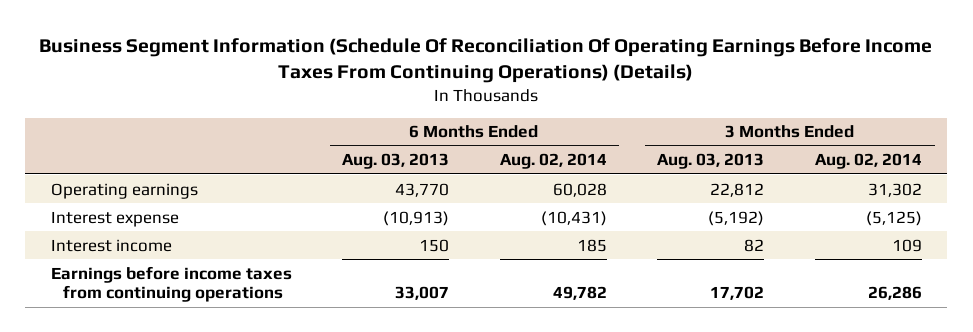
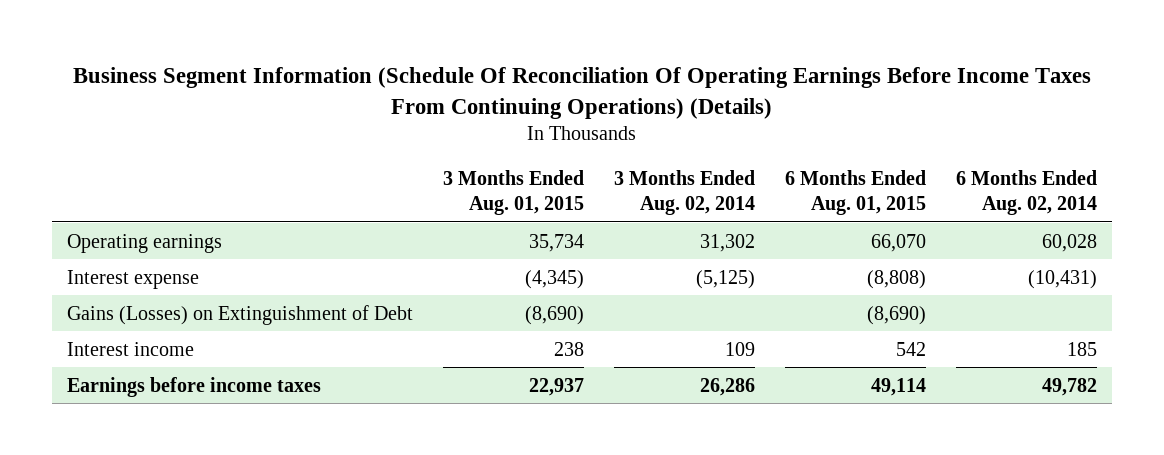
- | 6 Months Ended Aug. 03, 2013 | 6 Months Ended Aug. 02, 2014 | 3 Months Ended Aug. 03, 2013 | 3 Months Ended Aug. 02, 2014
+ | 3 Months Ended Aug. 01, 2015 | 3 Months Ended Aug. 02, 2014 | 6 Months Ended Aug. 01, 2015 | 6 Months Ended Aug. 02, 2014
+ Gains (Losses) on Extinguishment of Debt | (8,690) | | (8,690) |
- Earnings before income taxes from continuing operations | 33,007 | 49,782 | 17,702 | 26,286
+ Earnings before income taxes | 22,937 | 26,286 | 49,114 | 49,782

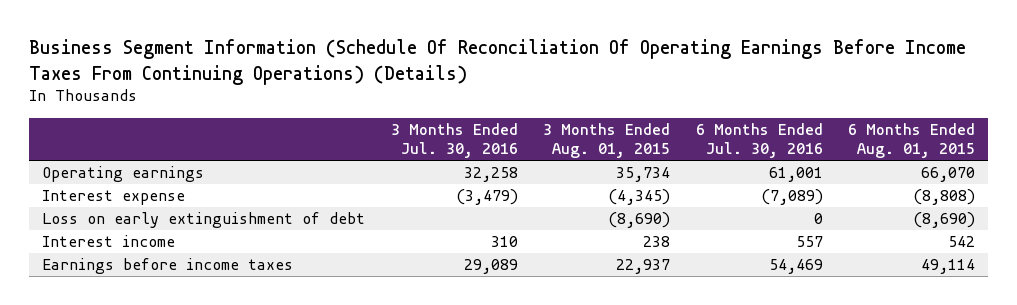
- | 3 Months Ended Aug. 01, 2015 | 3 Months Ended Aug. 02, 2014 | 6 Months Ended Aug. 01, 2015 | 6 Months Ended Aug. 02, 2014
+ | 3 Months Ended Jul. 30, 2016 | 3 Months Ended Aug. 01, 2015 | 6 Months Ended Jul. 30, 2016 | 6 Months Ended Aug. 01, 2015
- Gains (Losses) on Extinguishment of Debt | (8,690) | | (8,690) |
+ Loss on early extinguishment of debt | | (8,690) | 0 | (8,690)

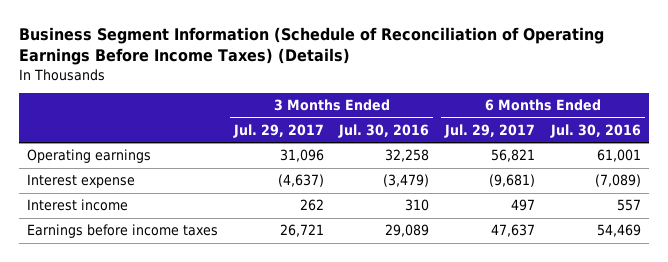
- Business Segment Information (Schedule Of Reconciliation Of Operating Earnings Before Income Taxes From Continuing Operations) (Details)
+ Business Segment Information (Schedule of Reconciliation of Operating Earnings Before Income Taxes) (Details)
- | 3 Months Ended Jul. 30, 2016 | 3 Months Ended Aug. 01, 2015 | 6 Months Ended Jul. 30, 2016 | 6 Months Ended Aug. 01, 2015
+ | 3 Months Ended Jul. 29, 2017 | 3 Months Ended Jul. 30, 2016 | 6 Months Ended Jul. 29, 2017 | 6 Months Ended Jul. 30, 2016
- Loss on early extinguishment of debt | | (8,690) | 0 | (8,690)

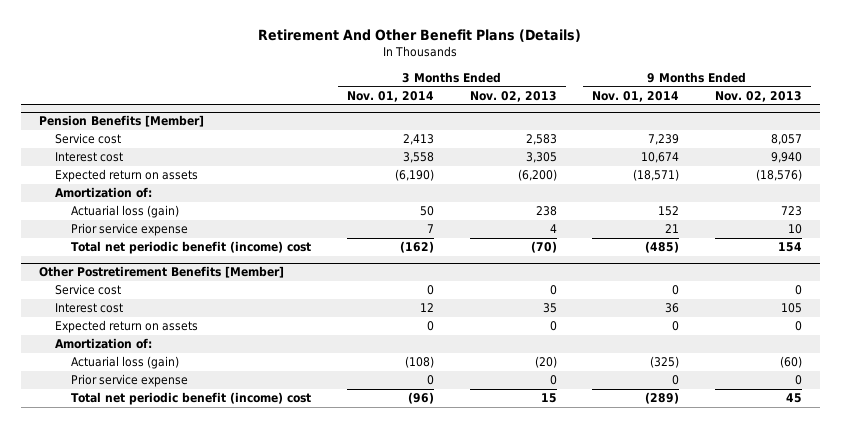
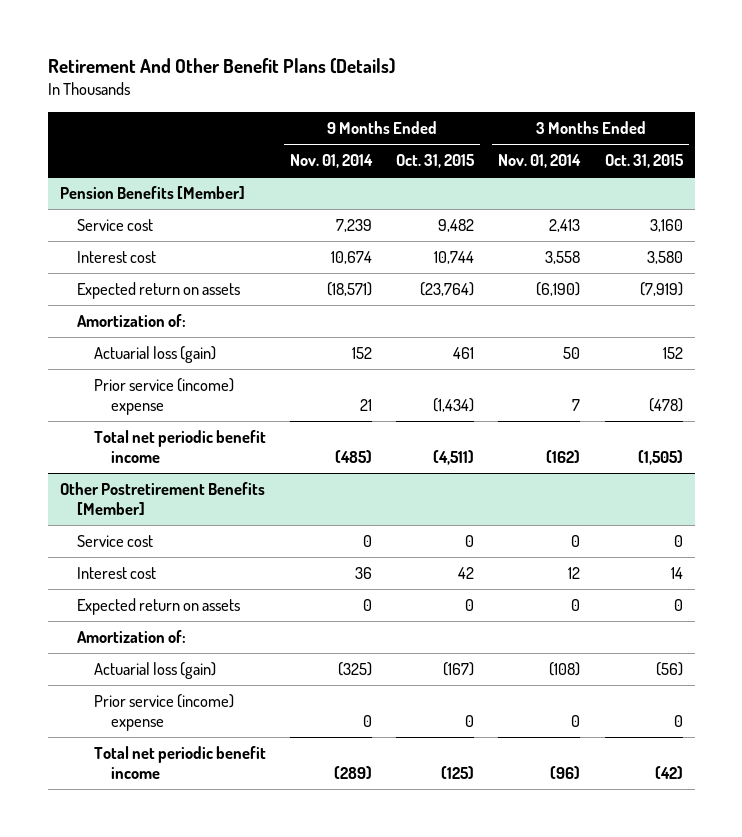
- | 3 Months Ended Nov. 01, 2014 | 3 Months Ended Nov. 02, 2013 | 9 Months Ended Nov. 01, 2014 | 9 Months Ended Nov. 02, 2013
+ | 9 Months Ended Nov. 01, 2014 | 9 Months Ended Oct. 31, 2015 | 3 Months Ended Nov. 01, 2014 | 3 Months Ended Oct. 31, 2015
@ Pension Benefits [Member]
- Prior service expense | 7 | 4 | 21 | 10
- Total net periodic benefit (income) cost | (162) | (70) | (485) | 154
+ Prior service (income) expense | 21 | (1,434) | 7 | (478)
+ Total net periodic benefit income | (485) | (4,511) | (162) | (1,505)
@ Other Postretirement Benefits [Member]
- Prior service expense | 0 | 0 | 0 | 0
- Total net periodic benefit (income) cost | (96) | 15 | (289) | 45
+ Prior service (income) expense | 0 | 0 | 0 | 0
+ Total net periodic benefit income | (289) | (125) | (96) | (42)

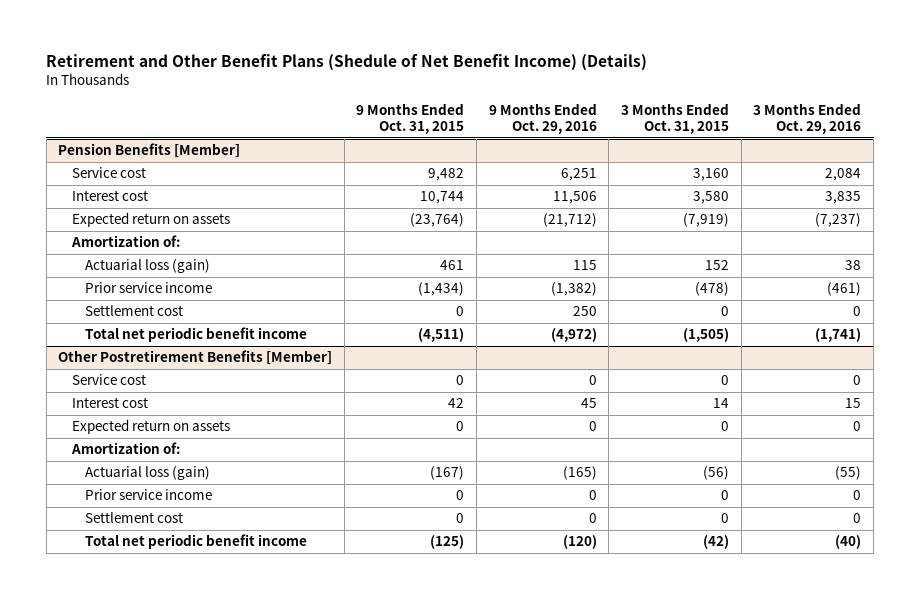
- Retirement And Other Benefit Plans (Details)
+ Retirement and Other Benefit Plans (Shedule of Net Benefit Income) (Details)
- | 9 Months Ended Nov. 01, 2014 | 9 Months Ended Oct. 31, 2015 | 3 Months Ended Nov. 01, 2014 | 3 Months Ended Oct. 31, 2015
+ | 9 Months Ended Oct. 31, 2015 | 9 Months Ended Oct. 29, 2016 | 3 Months Ended Oct. 31, 2015 | 3 Months Ended Oct. 29, 2016
@ Pension Benefits [Member]
- Prior service (income) expense | 21 | (1,434) | 7 | (478)
+ Prior service income | (1,434) | (1,382) | (478) | (461)
+ Settlement cost | 0 | 250 | 0 | 0
@ Other Postretirement Benefits [Member]
- Prior service (income) expense | 0 | 0 | 0 | 0
+ Prior service income | 0 | 0 | 0 | 0
+ Settlement cost | 0 | 0 | 0 | 0

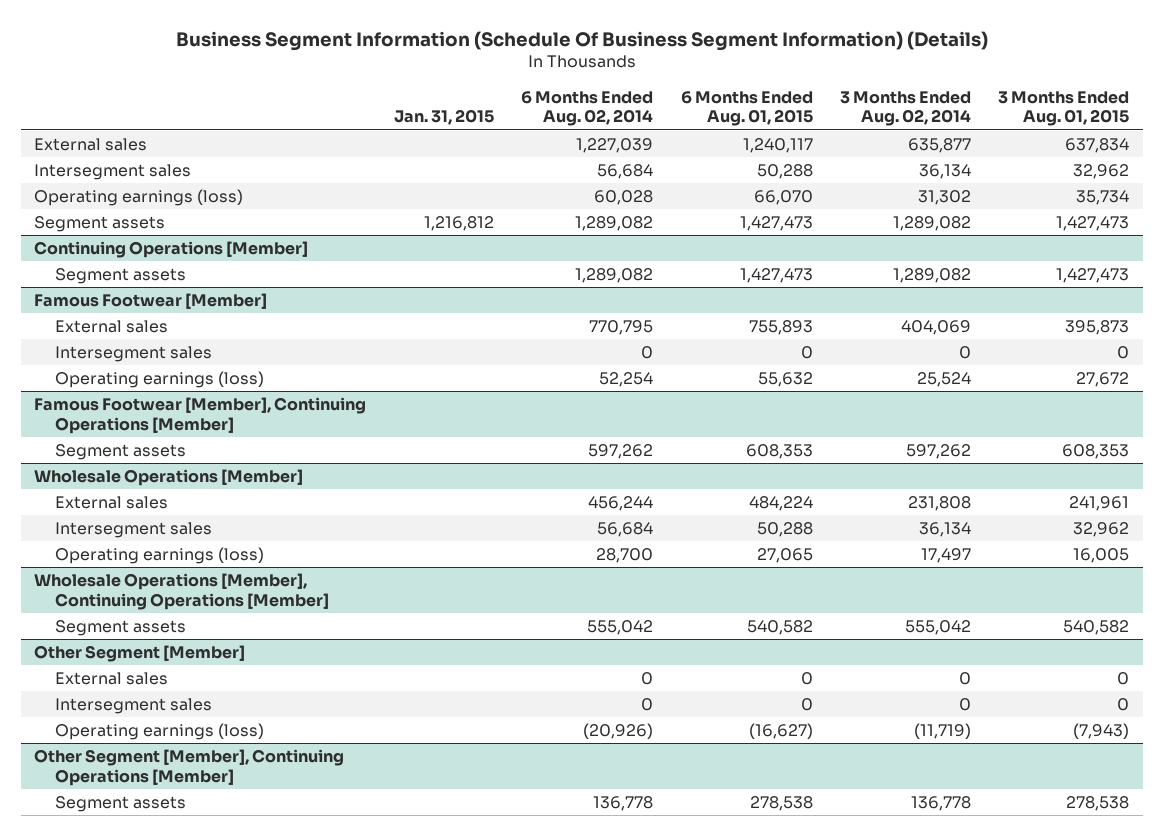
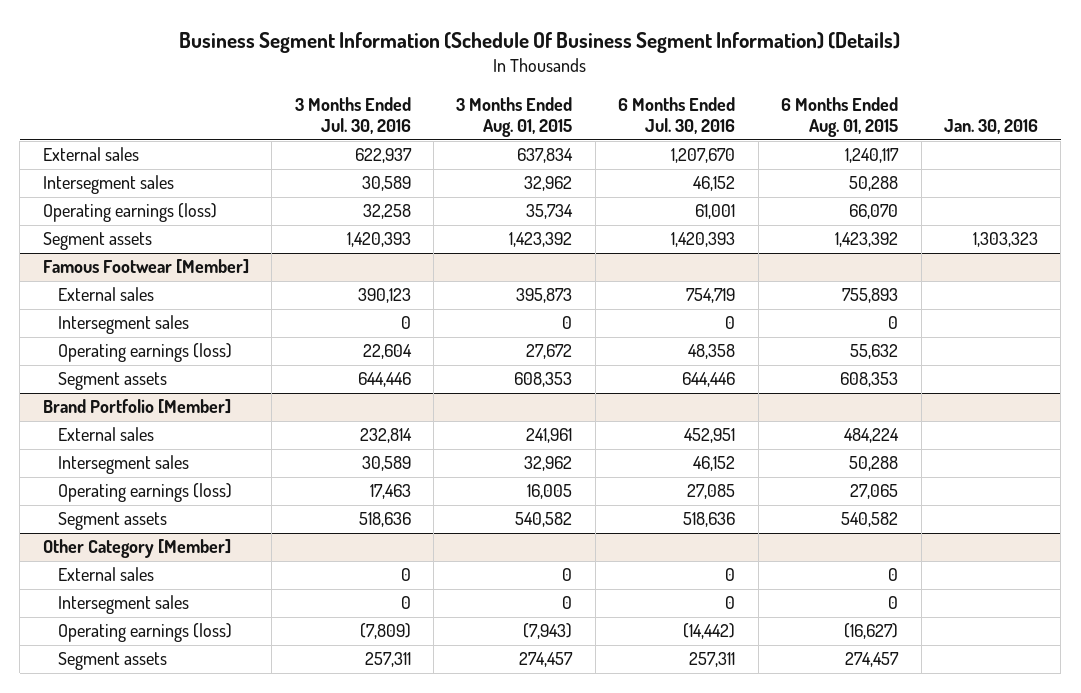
- | Jan. 31, 2015 | 6 Months Ended Aug. 02, 2014 | 6 Months Ended Aug. 01, 2015 | 3 Months Ended Aug. 02, 2014 | 3 Months Ended Aug. 01, 2015
+ | 3 Months Ended Jul. 30, 2016 | 3 Months Ended Aug. 01, 2015 | 6 Months Ended Jul. 30, 2016 | 6 Months Ended Aug. 01, 2015 | Jan. 30, 2016
- Segment assets | 1,216,812 | 1,289,082 | 1,427,473 | 1,289,082 | 1,427,473
- Continuing Operations [Member]
- Segment assets | | 1,289,082 | 1,427,473 | 1,289,082 | 1,427,473
+ Segment assets | 1,420,393 | 1,423,392 | 1,420,393 | 1,423,392 | 1,303,323
- Famous Footwear [Member], Continuing Operations [Member]
- Wholesale Operations [Member]
+ Brand Portfolio [Member]
- Wholesale Operations [Member], Continuing Operations [Member]
- Other Segment [Member]
+ Other Category [Member]
- Other Segment [Member], Continuing Operations [Member]
- Segment assets | | 136,778 | 278,538 | 136,778 | 278,538
+ Segment assets | 257,311 | 274,457 | 257,311 | 274,457 |

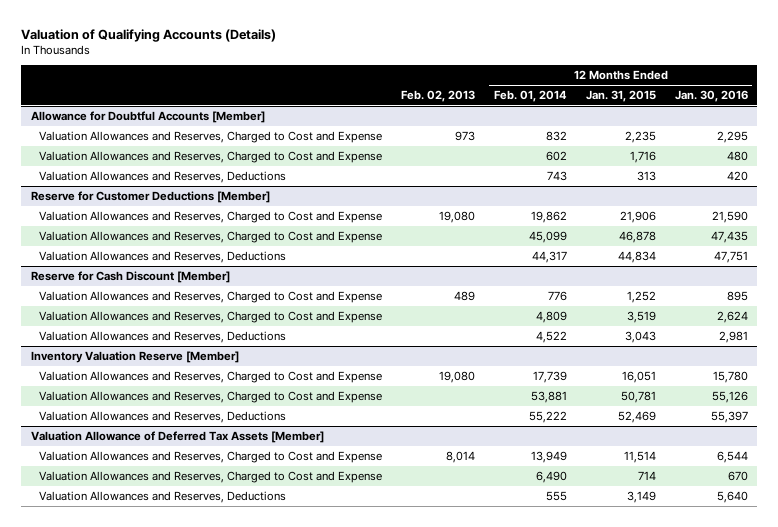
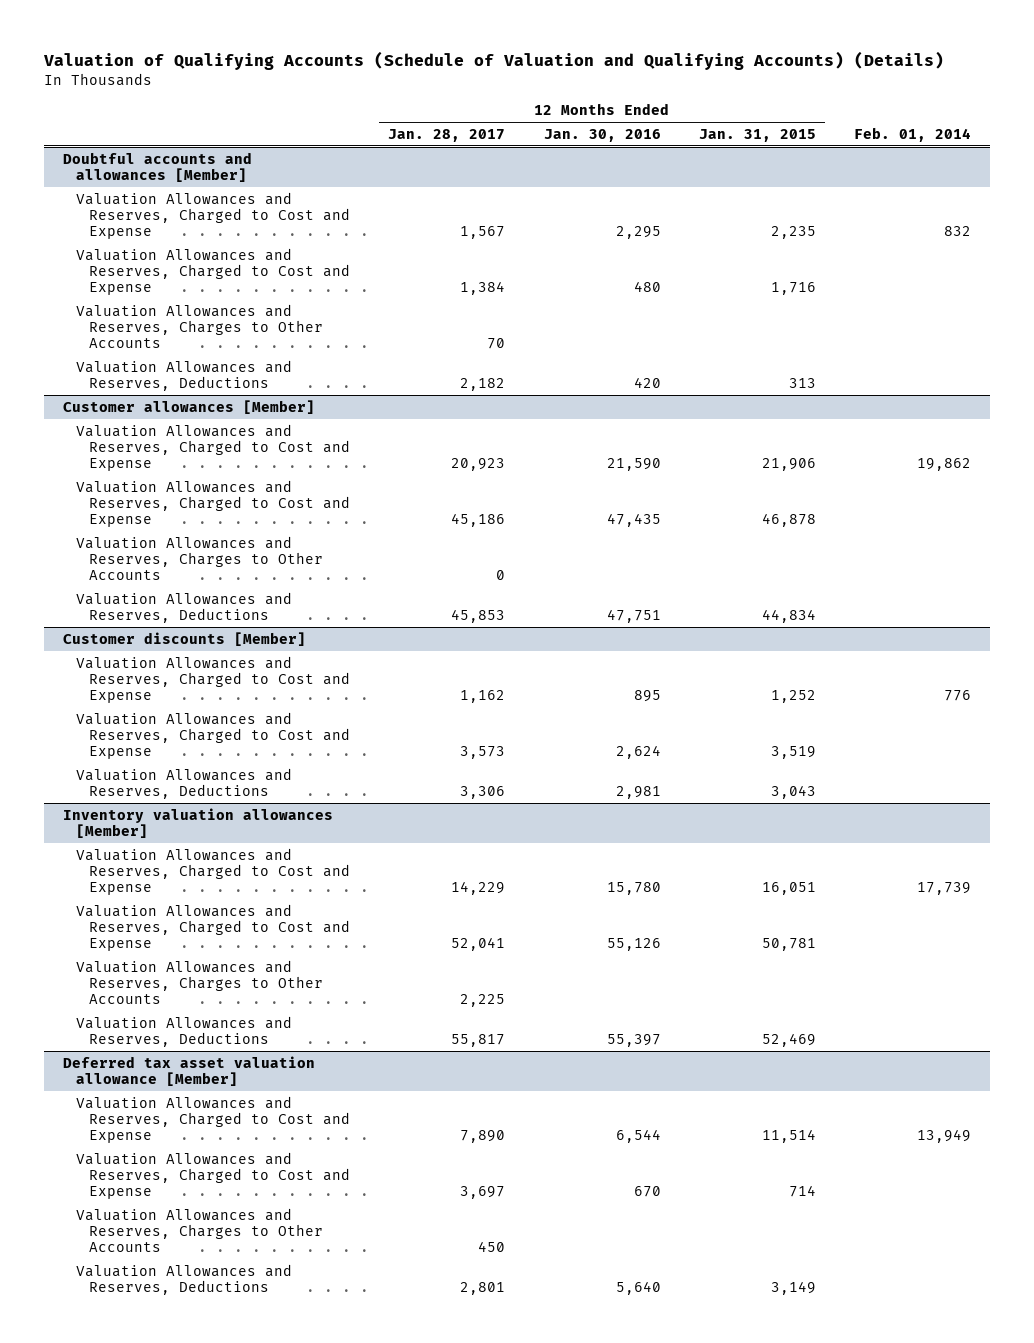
- Valuation of Qualifying Accounts (Details)
+ Valuation of Qualifying Accounts (Schedule of Valuation and Qualifying Accounts) (Details)
- | Feb. 02, 2013 | 12 Months Ended Feb. 01, 2014 | 12 Months Ended Jan. 31, 2015 | 12 Months Ended Jan. 30, 2016
+ | 12 Months Ended Jan. 28, 2017 | 12 Months Ended Jan. 30, 2016 | 12 Months Ended Jan. 31, 2015 | Feb. 01, 2014
- Allowance for Doubtful Accounts [Member]
+ Doubtful accounts and allowances [Member]
+ Valuation Allowances and Reserves, Charges to Other Accounts | 70 | | |
- Reserve for Customer Deductions [Member]
+ Customer allowances [Member]
+ Valuation Allowances and Reserves, Charges to Other Accounts | 0 | | |
- Reserve for Cash Discount [Member]
+ Customer discounts [Member]
- Inventory Valuation Reserve [Member]
+ Inventory valuation allowances [Member]
+ Valuation Allowances and Reserves, Charges to Other Accounts | 2,225 | | |
- Valuation Allowance of Deferred Tax Assets [Member]
+ Deferred tax asset valuation allowance [Member]
+ Valuation Allowances and Reserves, Charges to Other Accounts | 450 | | |

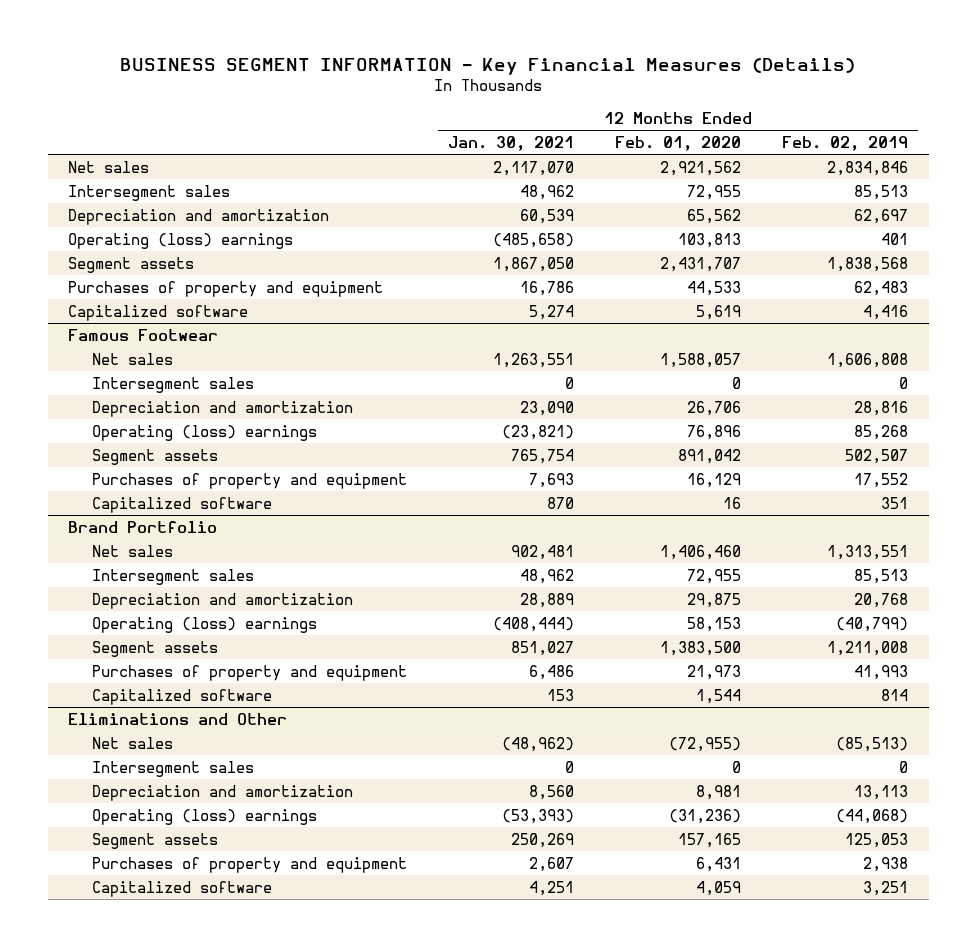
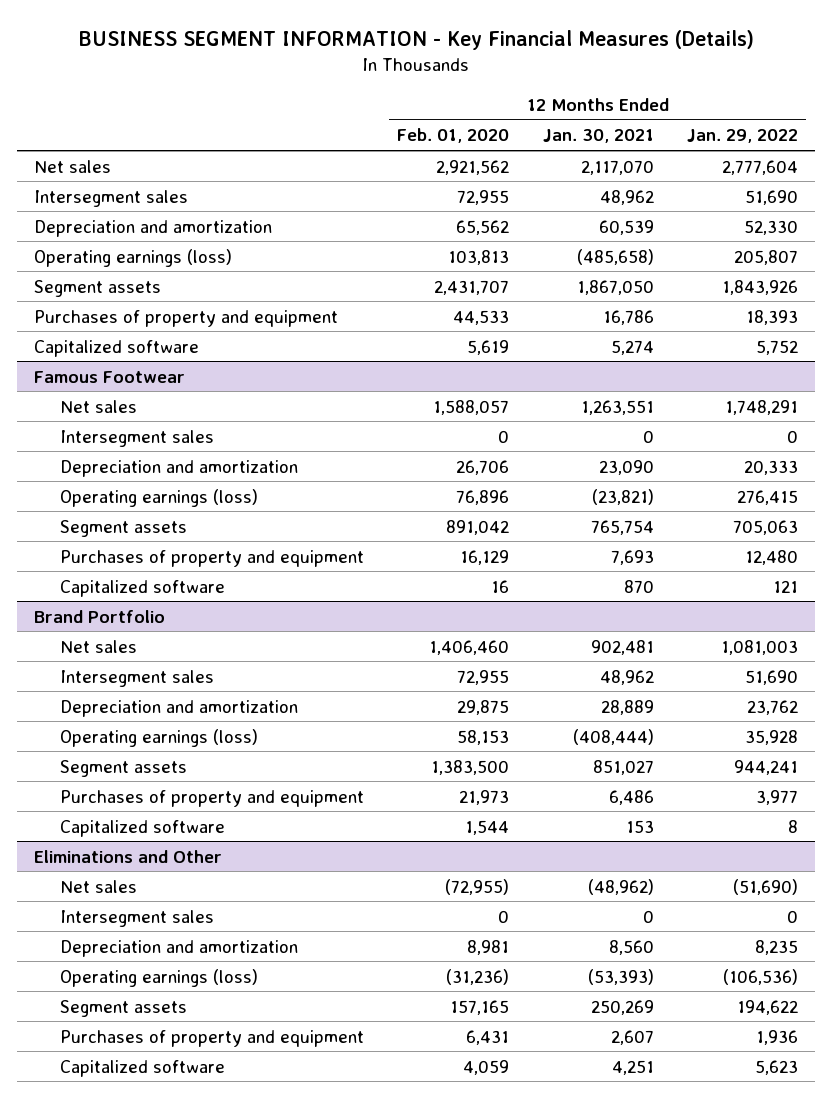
- | 12 Months Ended Jan. 30, 2021 | 12 Months Ended Feb. 01, 2020 | 12 Months Ended Feb. 02, 2019
+ | 12 Months Ended Feb. 01, 2020 | 12 Months Ended Jan. 30, 2021 | 12 Months Ended Jan. 29, 2022
- Operating (loss) earnings | (485,658) | 103,813 | 401
+ Operating earnings (loss) | 103,813 | (485,658) | 205,807
@ Famous Footwear
- Operating (loss) earnings | (23,821) | 76,896 | 85,268
+ Operating earnings (loss) | 76,896 | (23,821) | 276,415
@ Brand Portfolio
- Operating (loss) earnings | (408,444) | 58,153 | (40,799)
+ Operating earnings (loss) | 58,153 | (408,444) | 35,928
@ Eliminations and Other
- Operating (loss) earnings | (53,393) | (31,236) | (44,068)
+ Operating earnings (loss) | (31,236) | (53,393) | (106,536)

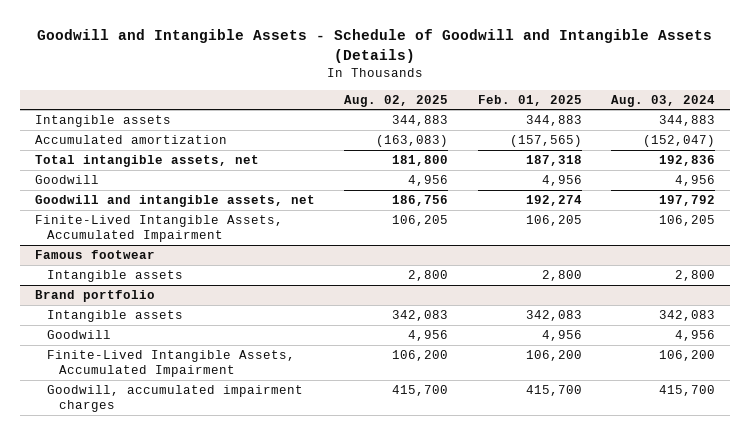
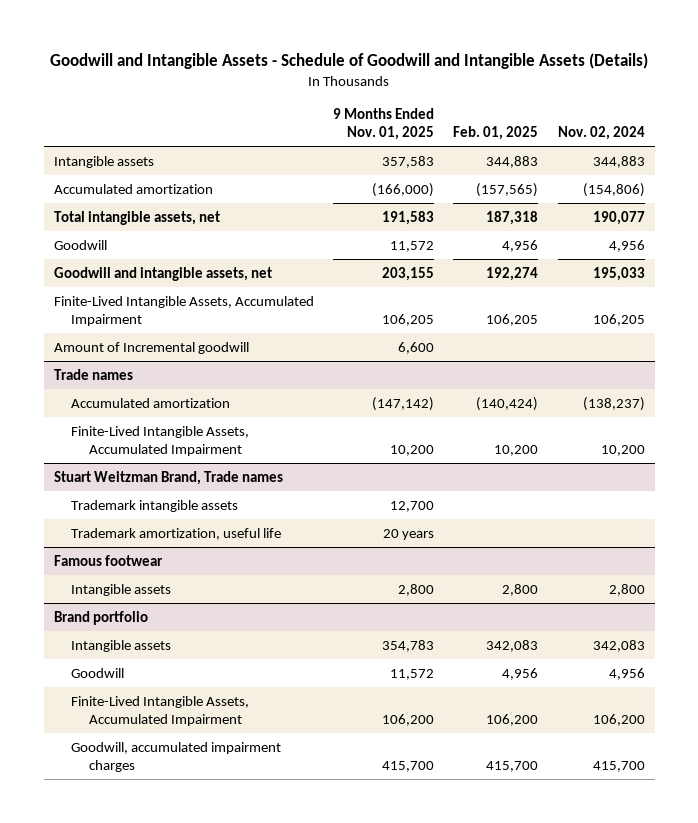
- | Aug. 02, 2025 | Feb. 01, 2025 | Aug. 03, 2024
+ | 9 Months Ended Nov. 01, 2025 | Feb. 01, 2025 | Nov. 02, 2024
+ Amount of Incremental goodwill | 6,600 | |
+ Trade names
+ Accumulated amortization | (147,142) | (140,424) | (138,237)
+ Finite-Lived Intangible Assets, Accumulated Impairment | 10,200 | 10,200 | 10,200
+ Stuart Weitzman Brand, Trade names
+ Trademark intangible assets | 12,700 | |
+ Trademark amortization, useful life | 20 years | |

